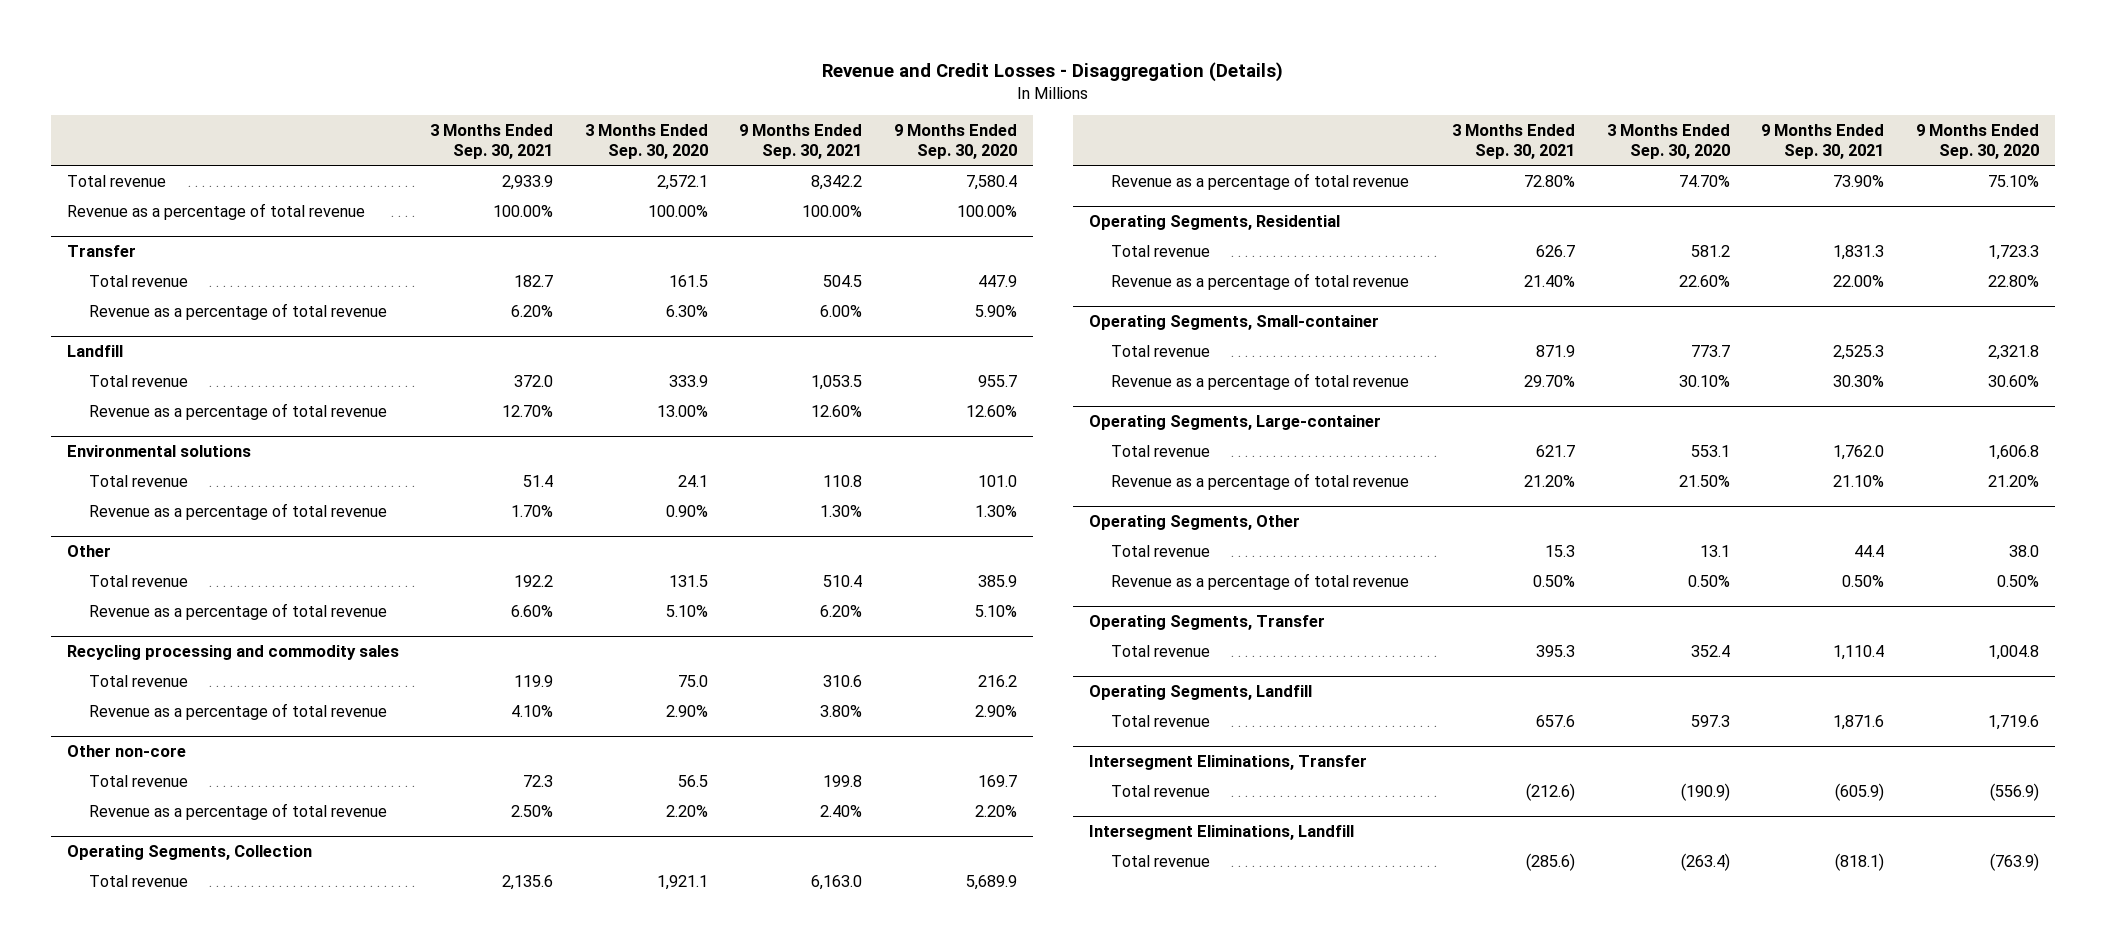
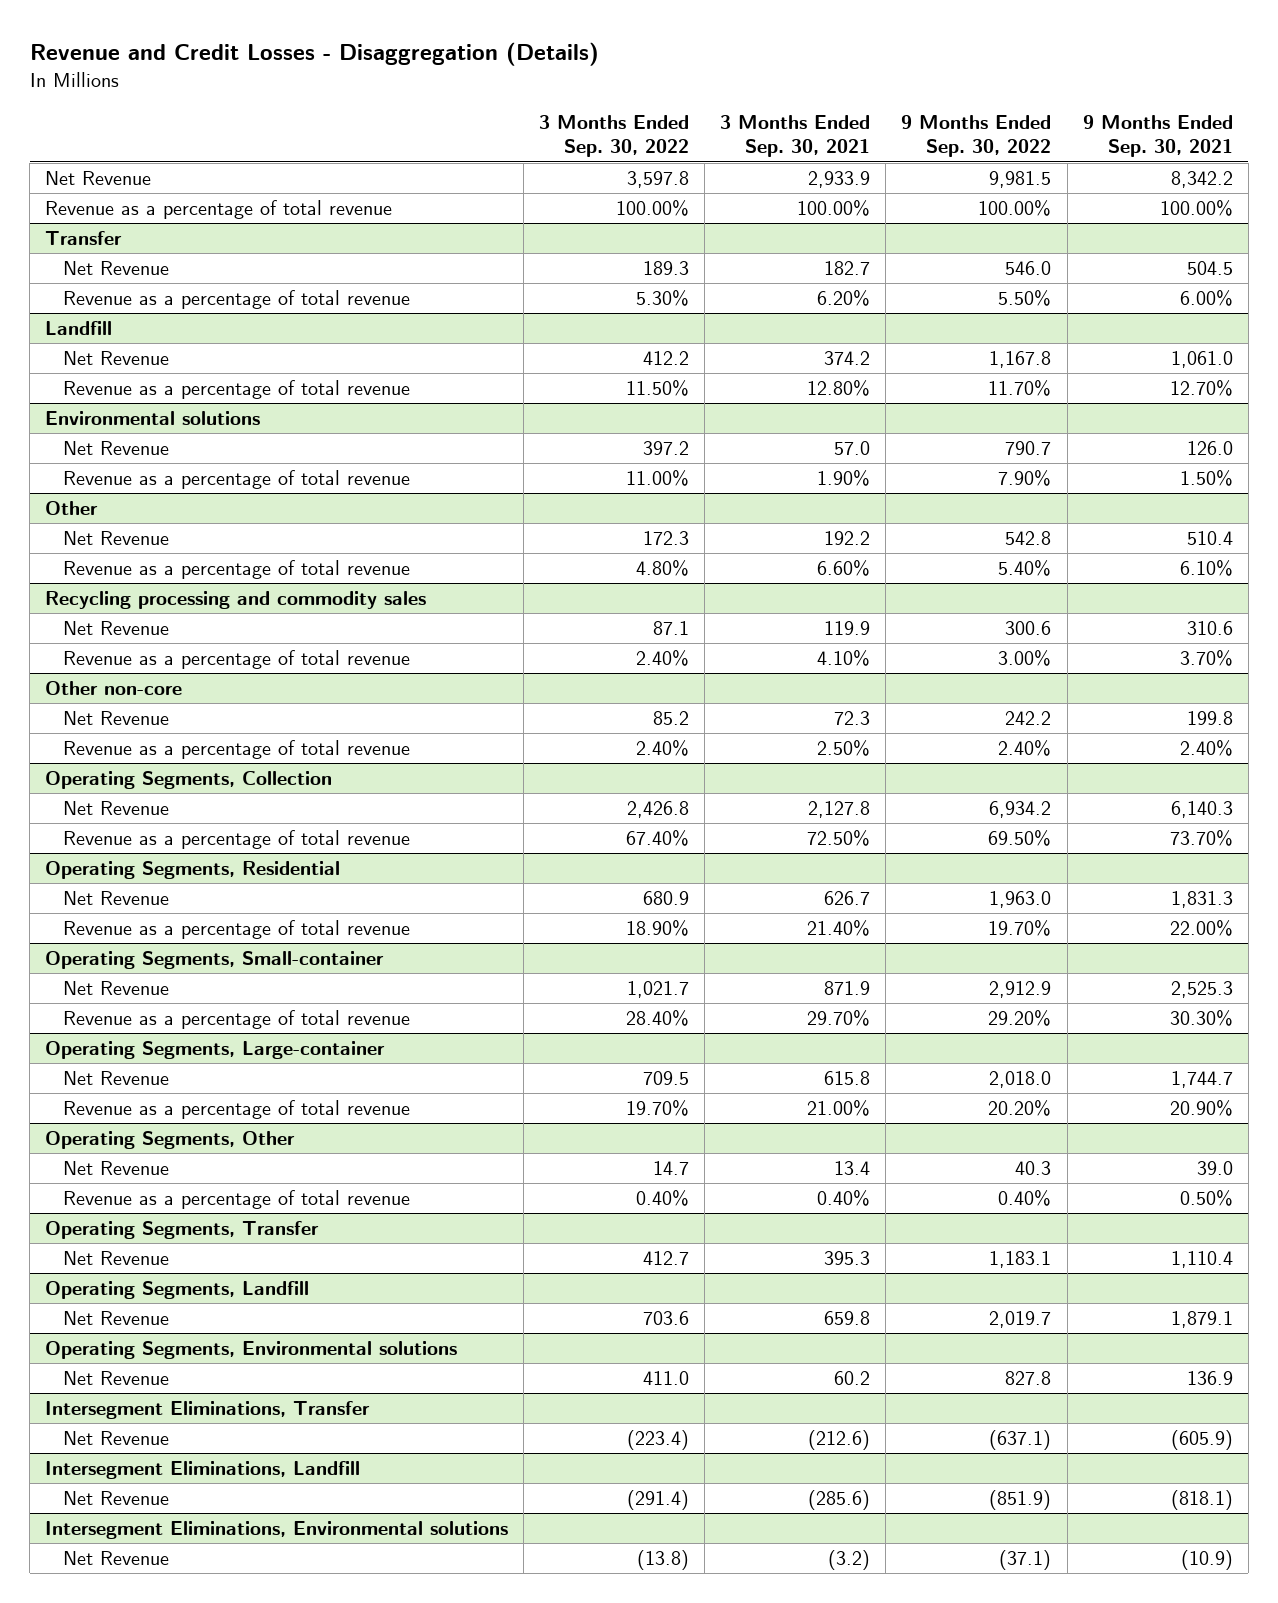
- | 3 Months Ended Sep. 30, 2021 | 3 Months Ended Sep. 30, 2020 | 9 Months Ended Sep. 30, 2021 | 9 Months Ended Sep. 30, 2020
+ | 3 Months Ended Sep. 30, 2022 | 3 Months Ended Sep. 30, 2021 | 9 Months Ended Sep. 30, 2022 | 9 Months Ended Sep. 30, 2021
- Total revenue | 2,933.9 | 2,572.1 | 8,342.2 | 7,580.4
+ Net Revenue | 3,597.8 | 2,933.9 | 9,981.5 | 8,342.2
@ Transfer
- Total revenue | 182.7 | 161.5 | 504.5 | 447.9
+ Net Revenue | 189.3 | 182.7 | 546.0 | 504.5
@ Landfill
- Total revenue | 372.0 | 333.9 | 1,053.5 | 955.7
- Revenue as a percentage of total revenue | 12.70% | 13.00% | 12.60% | 12.60%
+ Net Revenue | 412.2 | 374.2 | 1,167.8 | 1,061.0
+ Revenue as a percentage of total revenue | 11.50% | 12.80% | 11.70% | 12.70%
@ Environmental solutions
- Total revenue | 51.4 | 24.1 | 110.8 | 101.0
- Revenue as a percentage of total revenue | 1.70% | 0.90% | 1.30% | 1.30%
+ Net Revenue | 397.2 | 57.0 | 790.7 | 126.0
+ Revenue as a percentage of total revenue | 11.00% | 1.90% | 7.90% | 1.50%
@ Other
- Total revenue | 192.2 | 131.5 | 510.4 | 385.9
- Revenue as a percentage of total revenue | 6.60% | 5.10% | 6.20% | 5.10%
+ Net Revenue | 172.3 | 192.2 | 542.8 | 510.4
+ Revenue as a percentage of total revenue | 4.80% | 6.60% | 5.40% | 6.10%
@ Recycling processing and commodity sales
- Total revenue | 119.9 | 75.0 | 310.6 | 216.2
- Revenue as a percentage of total revenue | 4.10% | 2.90% | 3.80% | 2.90%
+ Net Revenue | 87.1 | 119.9 | 300.6 | 310.6
+ Revenue as a percentage of total revenue | 2.40% | 4.10% | 3.00% | 3.70%
@ Other non-core
- Total revenue | 72.3 | 56.5 | 199.8 | 169.7
+ Net Revenue | 85.2 | 72.3 | 242.2 | 199.8
@ Operating Segments, Collection
- Total revenue | 2,135.6 | 1,921.1 | 6,163.0 | 5,689.9
- Revenue as a percentage of total revenue | 72.80% | 74.70% | 73.90% | 75.10%
+ Net Revenue | 2,426.8 | 2,127.8 | 6,934.2 | 6,140.3
+ Revenue as a percentage of total revenue | 67.40% | 72.50% | 69.50% | 73.70%
@ Operating Segments, Residential
- Total revenue | 626.7 | 581.2 | 1,831.3 | 1,723.3
+ Net Revenue | 680.9 | 626.7 | 1,963.0 | 1,831.3
@ Operating Segments, Small-container
- Total revenue | 871.9 | 773.7 | 2,525.3 | 2,321.8
+ Net Revenue | 1,021.7 | 871.9 | 2,912.9 | 2,525.3
@ Operating Segments, Large-container
- Total revenue | 621.7 | 553.1 | 1,762.0 | 1,606.8
- Revenue as a percentage of total revenue | 21.20% | 21.50% | 21.10% | 21.20%
+ Net Revenue | 709.5 | 615.8 | 2,018.0 | 1,744.7
+ Revenue as a percentage of total revenue | 19.70% | 21.00% | 20.20% | 20.90%
@ Operating Segments, Other
- Total revenue | 15.3 | 13.1 | 44.4 | 38.0
- Revenue as a percentage of total revenue | 0.50% | 0.50% | 0.50% | 0.50%
+ Net Revenue | 14.7 | 13.4 | 40.3 | 39.0
+ Revenue as a percentage of total revenue | 0.40% | 0.40% | 0.40% | 0.50%
@ Operating Segments, Transfer
- Total revenue | 395.3 | 352.4 | 1,110.4 | 1,004.8
+ Net Revenue | 412.7 | 395.3 | 1,183.1 | 1,110.4
@ Operating Segments, Landfill
- Total revenue | 657.6 | 597.3 | 1,871.6 | 1,719.6
+ Net Revenue | 703.6 | 659.8 | 2,019.7 | 1,879.1
+ Operating Segments, Environmental solutions
+ Net Revenue | 411.0 | 60.2 | 827.8 | 136.9
@ Intersegment Eliminations, Transfer
- Total revenue | (212.6) | (190.9) | (605.9) | (556.9)
+ Net Revenue | (223.4) | (212.6) | (637.1) | (605.9)
@ Intersegment Eliminations, Landfill
- Total revenue | (285.6) | (263.4) | (818.1) | (763.9)
+ Net Revenue | (291.4) | (285.6) | (851.9) | (818.1)
+ Intersegment Eliminations, Environmental solutions
+ Net Revenue | (13.8) | (3.2) | (37.1) | (10.9)

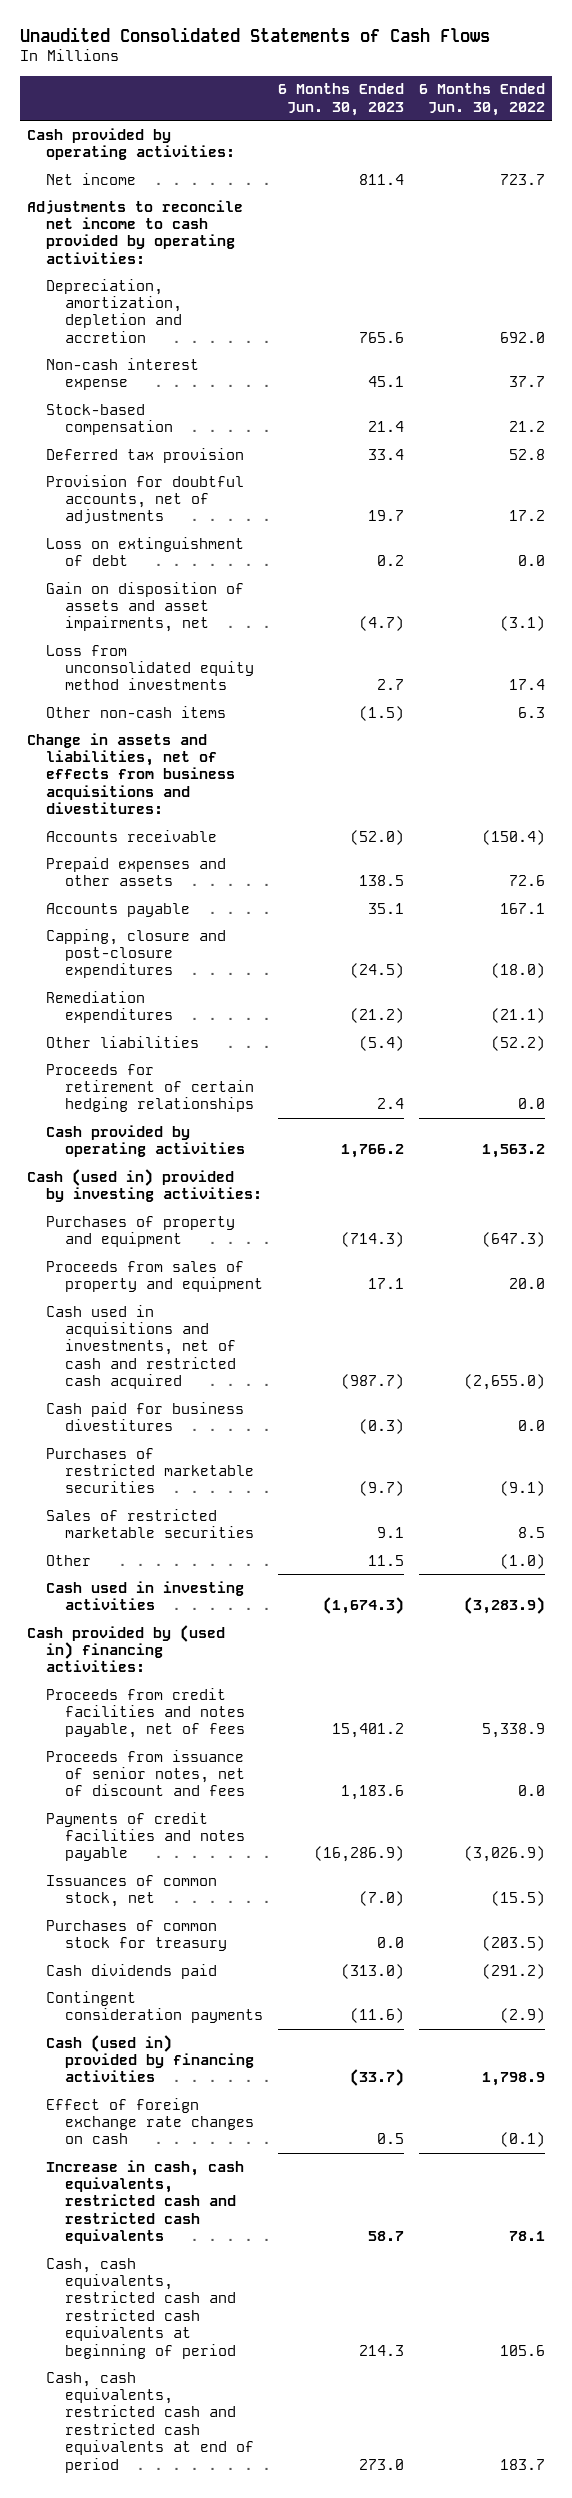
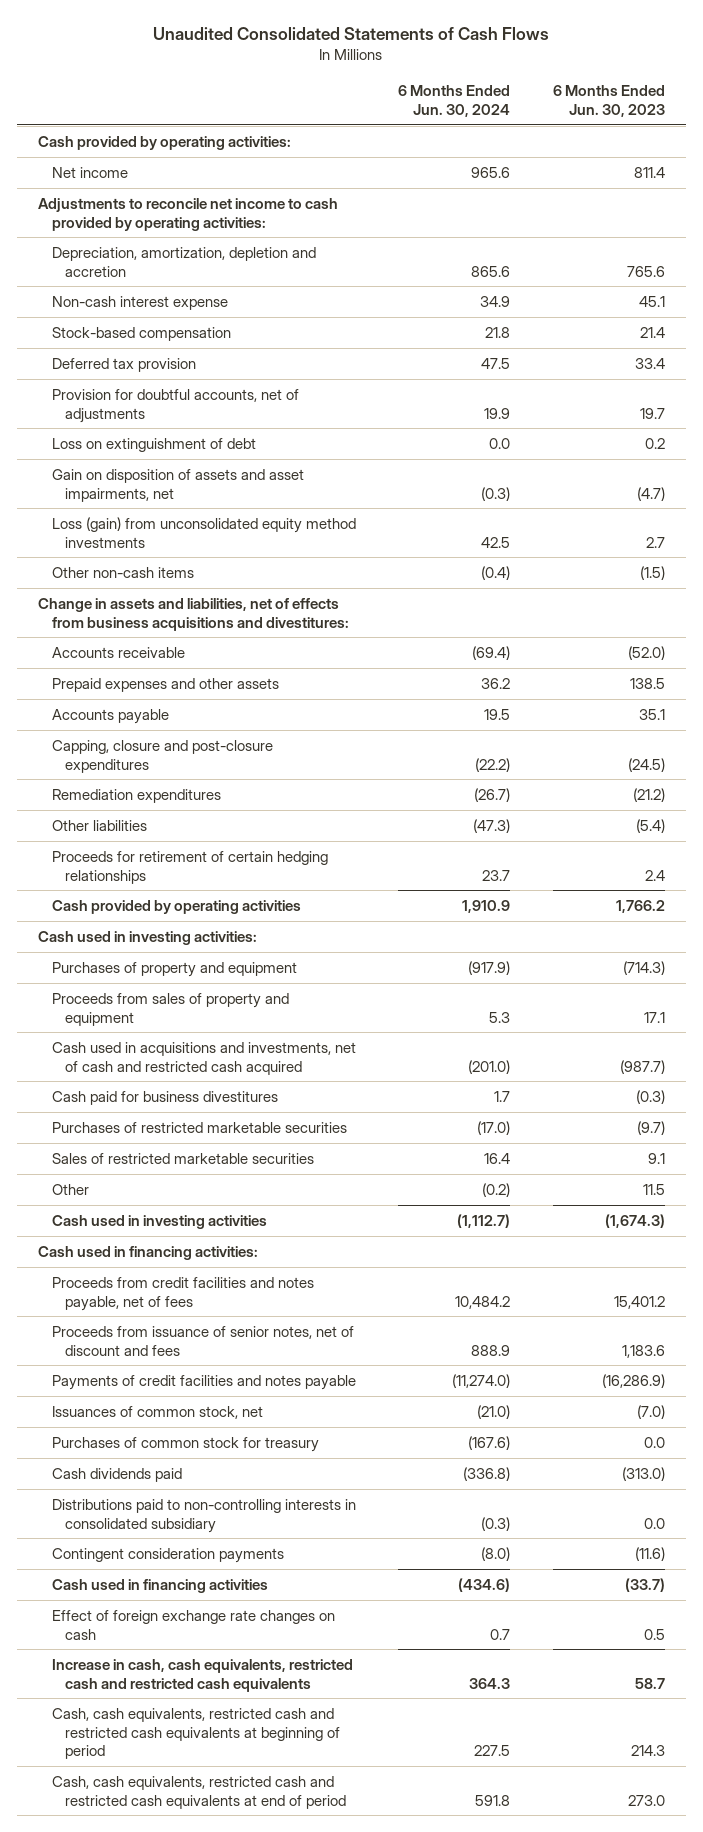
- | 6 Months Ended Jun. 30, 2023 | 6 Months Ended Jun. 30, 2022
+ | 6 Months Ended Jun. 30, 2024 | 6 Months Ended Jun. 30, 2023
- Loss from unconsolidated equity method investments | 2.7 | 17.4
+ Loss (gain) from unconsolidated equity method investments | 42.5 | 2.7
- Cash (used in) provided by investing activities:
+ Cash used in investing activities:
- Cash provided by (used in) financing activities:
+ Cash used in financing activities:
+ Distributions paid to non-controlling interests in consolidated subsidiary | (0.3) | 0.0
- Cash (used in) provided by financing activities | (33.7) | 1,798.9
+ Cash used in financing activities | (434.6) | (33.7)

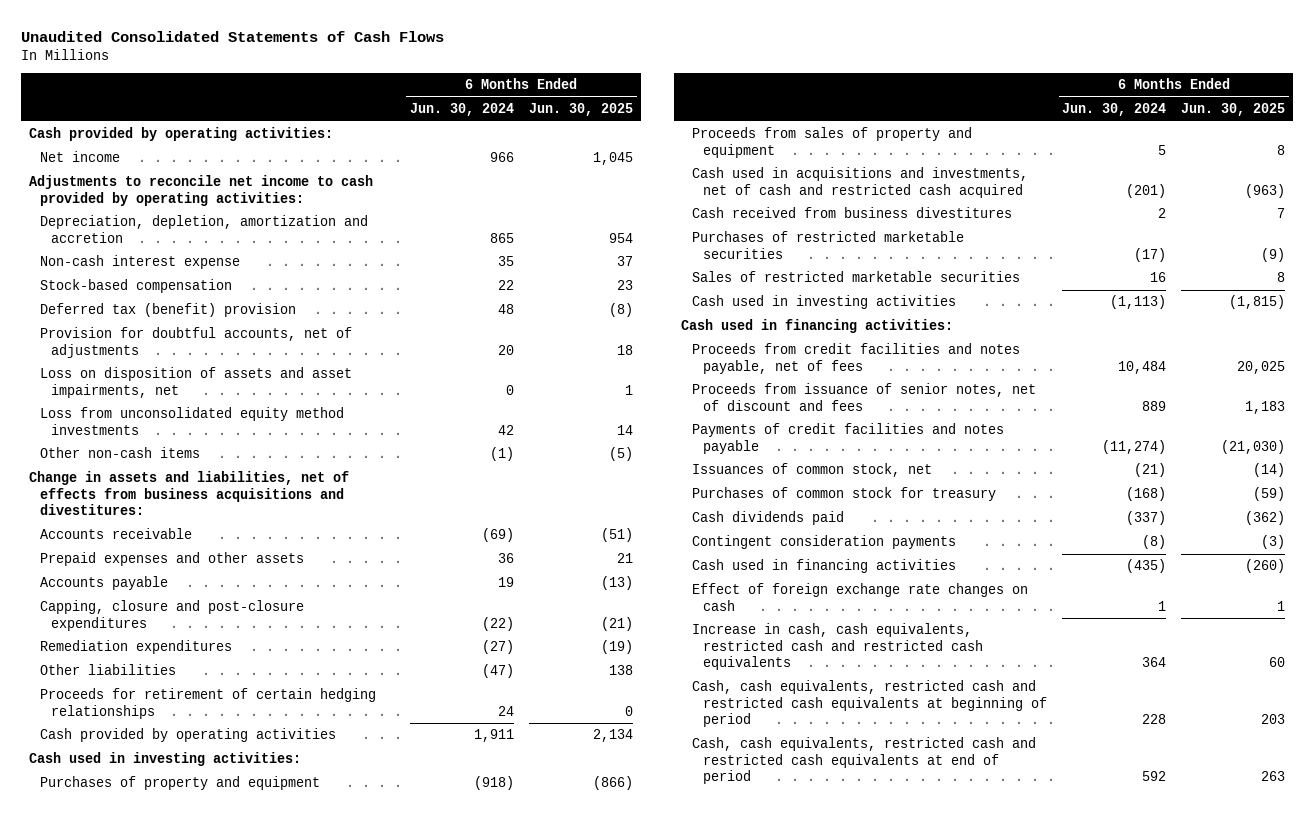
- | 6 Months Ended Jun. 30, 2024 | 6 Months Ended Jun. 30, 2023
+ | 6 Months Ended Jun. 30, 2024 | 6 Months Ended Jun. 30, 2025
- Net income | 965.6 | 811.4
+ Net income | 966 | 1,045
- Depreciation, amortization, depletion and accretion | 865.6 | 765.6
- Non-cash interest expense | 34.9 | 45.1
- Stock-based compensation | 21.8 | 21.4
- Deferred tax provision | 47.5 | 33.4
- Provision for doubtful accounts, net of adjustments | 19.9 | 19.7
- Loss on extinguishment of debt | 0.0 | 0.2
- Gain on disposition of assets and asset impairments, net | (0.3) | (4.7)
- Loss (gain) from unconsolidated equity method investments | 42.5 | 2.7
- Other non-cash items | (0.4) | (1.5)
+ Depreciation, depletion, amortization and accretion | 865 | 954
+ Non-cash interest expense | 35 | 37
+ Stock-based compensation | 22 | 23
+ Deferred tax (benefit) provision | 48 | (8)
+ Provision for doubtful accounts, net of adjustments | 20 | 18
+ Loss on disposition of assets and asset impairments, net | 0 | 1
+ Loss from unconsolidated equity method investments | 42 | 14
+ Other non-cash items | (1) | (5)
- Accounts receivable | (69.4) | (52.0)
- Prepaid expenses and other assets | 36.2 | 138.5
- Accounts payable | 19.5 | 35.1
- Capping, closure and post-closure expenditures | (22.2) | (24.5)
- Remediation expenditures | (26.7) | (21.2)
- Other liabilities | (47.3) | (5.4)
- Proceeds for retirement of certain hedging relationships | 23.7 | 2.4
- Cash provided by operating activities | 1,910.9 | 1,766.2
+ Accounts receivable | (69) | (51)
+ Prepaid expenses and other assets | 36 | 21
+ Accounts payable | 19 | (13)
+ Capping, closure and post-closure expenditures | (22) | (21)
+ Remediation expenditures | (27) | (19)
+ Other liabilities | (47) | 138
+ Proceeds for retirement of certain hedging relationships | 24 | 0
+ Cash provided by operating activities | 1,911 | 2,134
- Purchases of property and equipment | (917.9) | (714.3)
- Proceeds from sales of property and equipment | 5.3 | 17.1
- Cash used in acquisitions and investments, net of cash and restricted cash acquired | (201.0) | (987.7)
- Cash paid for business divestitures | 1.7 | (0.3)
- Purchases of restricted marketable securities | (17.0) | (9.7)
- Sales of restricted marketable securities | 16.4 | 9.1
- Other | (0.2) | 11.5
- Cash used in investing activities | (1,112.7) | (1,674.3)
+ Purchases of property and equipment | (918) | (866)
+ Proceeds from sales of property and equipment | 5 | 8
+ Cash used in acquisitions and investments, net of cash and restricted cash acquired | (201) | (963)
+ Cash received from business divestitures | 2 | 7
+ Purchases of restricted marketable securities | (17) | (9)
+ Sales of restricted marketable securities | 16 | 8
+ Cash used in investing activities | (1,113) | (1,815)
- Proceeds from credit facilities and notes payable, net of fees | 10,484.2 | 15,401.2
- Proceeds from issuance of senior notes, net of discount and fees | 888.9 | 1,183.6
- Payments of credit facilities and notes payable | (11,274.0) | (16,286.9)
- Issuances of common stock, net | (21.0) | (7.0)
- Purchases of common stock for treasury | (167.6) | 0.0
- Cash dividends paid | (336.8) | (313.0)
- Distributions paid to non-controlling interests in consolidated subsidiary | (0.3) | 0.0
- Contingent consideration payments | (8.0) | (11.6)
- Cash used in financing activities | (434.6) | (33.7)
- Effect of foreign exchange rate changes on cash | 0.7 | 0.5
- Increase in cash, cash equivalents, restricted cash and restricted cash equivalents | 364.3 | 58.7
- Cash, cash equivalents, restricted cash and restricted cash equivalents at beginning of period | 227.5 | 214.3
- Cash, cash equivalents, restricted cash and restricted cash equivalents at end of period | 591.8 | 273.0
+ Proceeds from credit facilities and notes payable, net of fees | 10,484 | 20,025
+ Proceeds from issuance of senior notes, net of discount and fees | 889 | 1,183
+ Payments of credit facilities and notes payable | (11,274) | (21,030)
+ Issuances of common stock, net | (21) | (14)
+ Purchases of common stock for treasury | (168) | (59)
+ Cash dividends paid | (337) | (362)
+ Contingent consideration payments | (8) | (3)
+ Cash used in financing activities | (435) | (260)
+ Effect of foreign exchange rate changes on cash | 1 | 1
+ Increase in cash, cash equivalents, restricted cash and restricted cash equivalents | 364 | 60
+ Cash, cash equivalents, restricted cash and restricted cash equivalents at beginning of period | 228 | 203
+ Cash, cash equivalents, restricted cash and restricted cash equivalents at end of period | 592 | 263

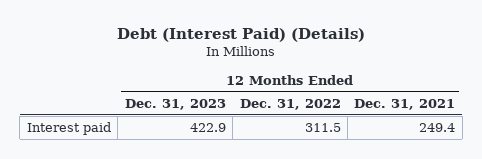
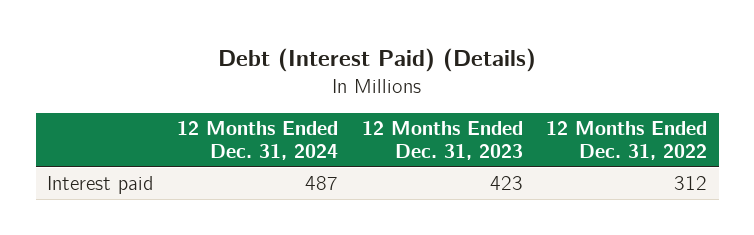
- | 12 Months Ended Dec. 31, 2023 | 12 Months Ended Dec. 31, 2022 | 12 Months Ended Dec. 31, 2021
+ | 12 Months Ended Dec. 31, 2024 | 12 Months Ended Dec. 31, 2023 | 12 Months Ended Dec. 31, 2022
- Interest paid | 422.9 | 311.5 | 249.4
+ Interest paid | 487 | 423 | 312

